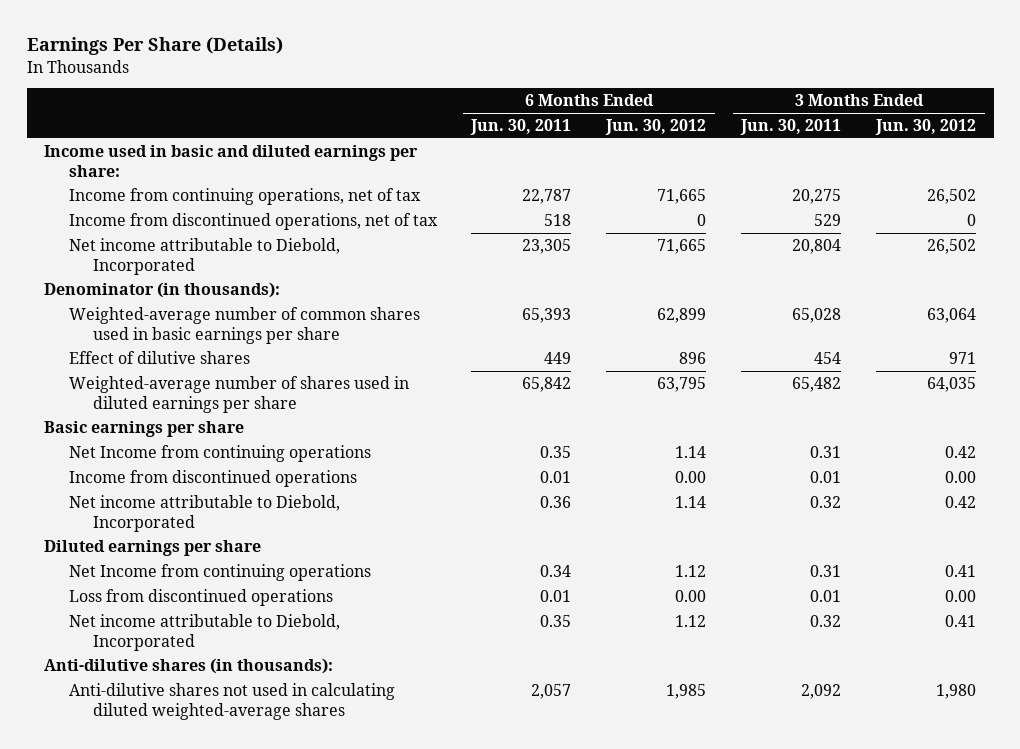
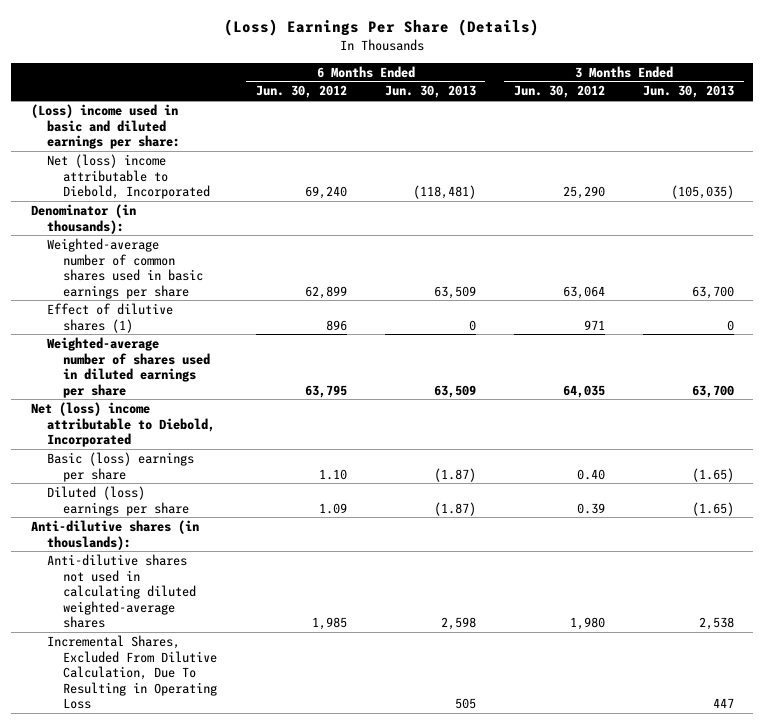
- Earnings Per Share (Details)
+ (Loss) Earnings Per Share (Details)
- | 6 Months Ended Jun. 30, 2011 | 6 Months Ended Jun. 30, 2012 | 3 Months Ended Jun. 30, 2011 | 3 Months Ended Jun. 30, 2012
+ | 6 Months Ended Jun. 30, 2012 | 6 Months Ended Jun. 30, 2013 | 3 Months Ended Jun. 30, 2012 | 3 Months Ended Jun. 30, 2013
- Income used in basic and diluted earnings per share:
- Income from continuing operations, net of tax | 22,787 | 71,665 | 20,275 | 26,502
- Income from discontinued operations, net of tax | 518 | 0 | 529 | 0
- Net income attributable to Diebold, Incorporated | 23,305 | 71,665 | 20,804 | 26,502
+ (Loss) income used in basic and diluted earnings per share:
+ Net (loss) income attributable to Diebold, Incorporated | 69,240 | (118,481) | 25,290 | (105,035)
- Effect of dilutive shares | 449 | 896 | 454 | 971
+ Effect of dilutive shares (1) | 896 | 0 | 971 | 0
- Basic earnings per share
- Net Income from continuing operations | 0.35 | 1.14 | 0.31 | 0.42
- Income from discontinued operations | 0.01 | 0.00 | 0.01 | 0.00
- Net income attributable to Diebold, Incorporated | 0.36 | 1.14 | 0.32 | 0.42
- Diluted earnings per share
- Net Income from continuing operations | 0.34 | 1.12 | 0.31 | 0.41
- Loss from discontinued operations | 0.01 | 0.00 | 0.01 | 0.00
- Net income attributable to Diebold, Incorporated | 0.35 | 1.12 | 0.32 | 0.41
- Anti-dilutive shares (in thousands):
+ Net (loss) income attributable to Diebold, Incorporated
+ Basic (loss) earnings per share | 1.10 | (1.87) | 0.40 | (1.65)
+ Diluted (loss) earnings per share | 1.09 | (1.87) | 0.39 | (1.65)
+ Anti-dilutive shares (in thouslands):
+ Incremental Shares, Excluded From Dilutive Calculation, Due To Resulting in Operating Loss | | 505 | | 447

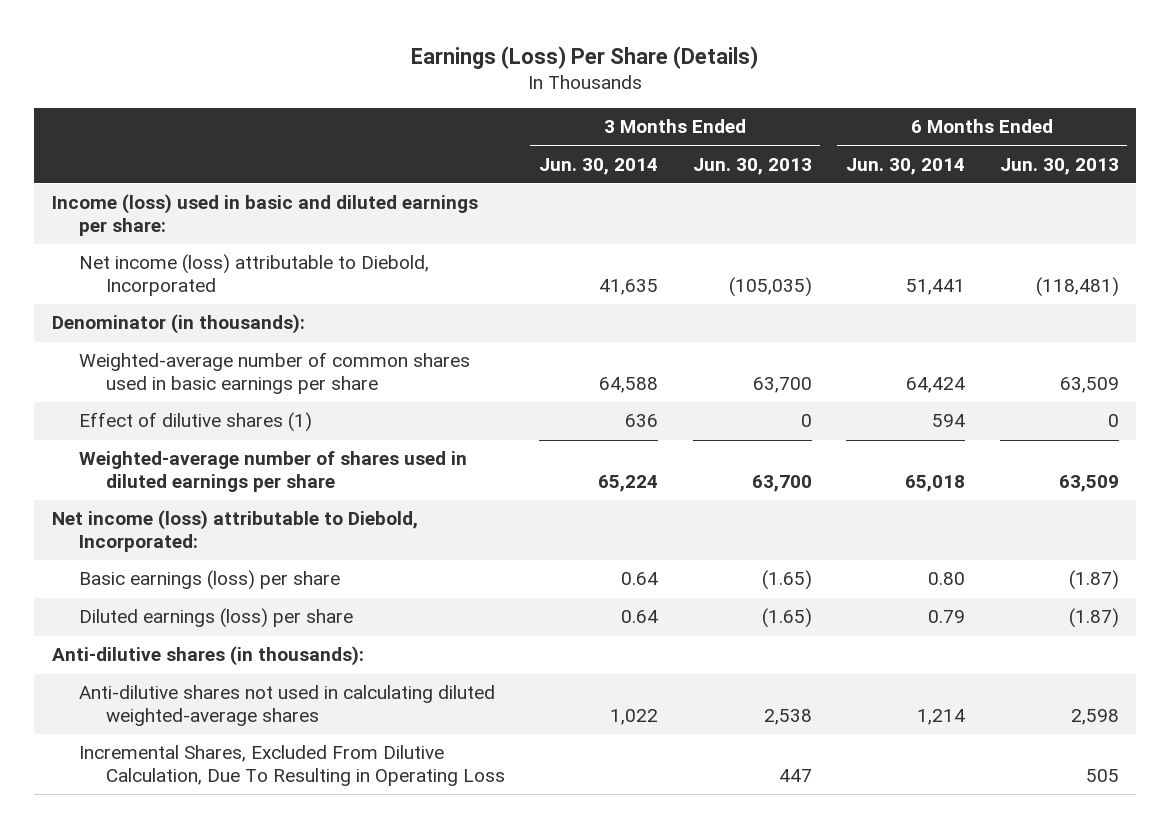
- (Loss) Earnings Per Share (Details)
+ Earnings (Loss) Per Share (Details)
- | 6 Months Ended Jun. 30, 2012 | 6 Months Ended Jun. 30, 2013 | 3 Months Ended Jun. 30, 2012 | 3 Months Ended Jun. 30, 2013
+ | 3 Months Ended Jun. 30, 2014 | 3 Months Ended Jun. 30, 2013 | 6 Months Ended Jun. 30, 2014 | 6 Months Ended Jun. 30, 2013
- (Loss) income used in basic and diluted earnings per share:
- Net (loss) income attributable to Diebold, Incorporated | 69,240 | (118,481) | 25,290 | (105,035)
+ Income (loss) used in basic and diluted earnings per share:
+ Net income (loss) attributable to Diebold, Incorporated | 41,635 | (105,035) | 51,441 | (118,481)
- Net (loss) income attributable to Diebold, Incorporated
- Basic (loss) earnings per share | 1.10 | (1.87) | 0.40 | (1.65)
- Diluted (loss) earnings per share | 1.09 | (1.87) | 0.39 | (1.65)
- Anti-dilutive shares (in thouslands):
+ Net income (loss) attributable to Diebold, Incorporated:
+ Basic earnings (loss) per share | 0.64 | (1.65) | 0.80 | (1.87)
+ Diluted earnings (loss) per share | 0.64 | (1.65) | 0.79 | (1.87)
+ Anti-dilutive shares (in thousands):

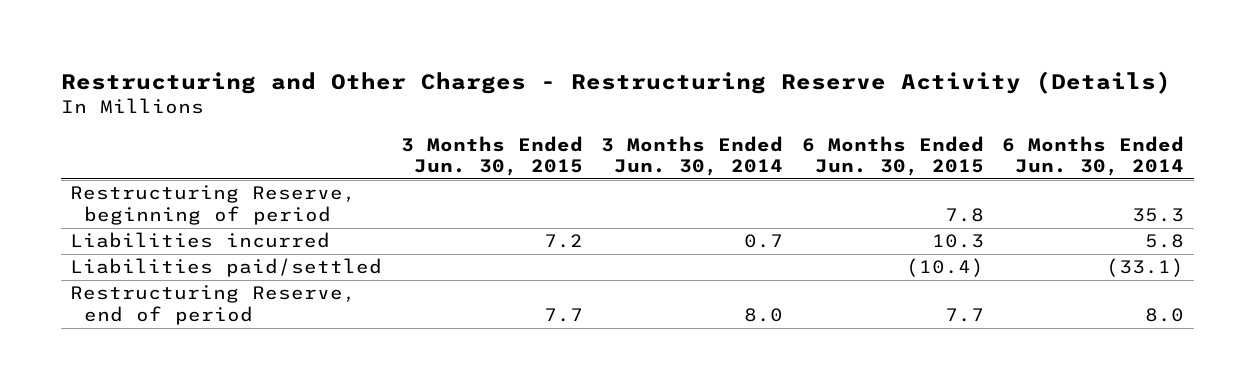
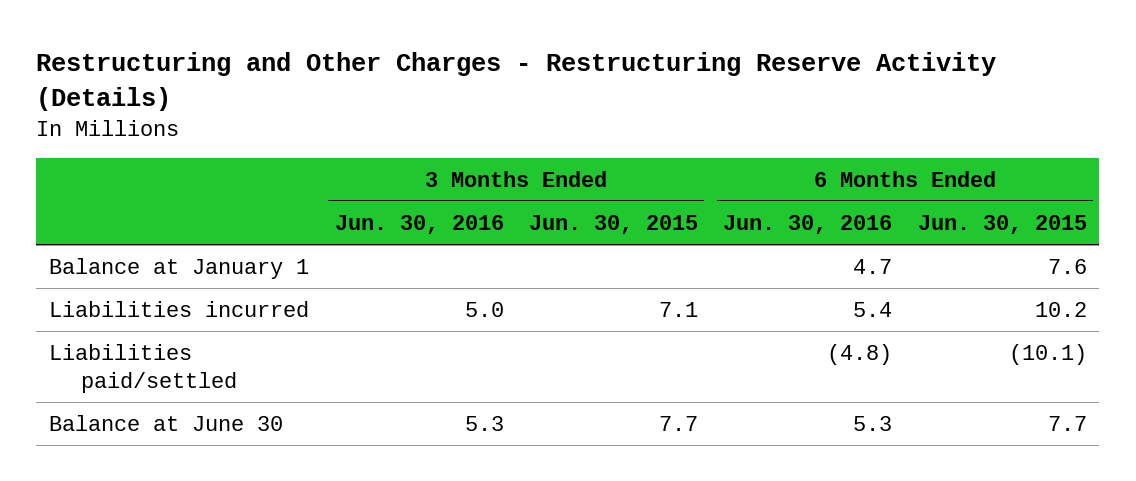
- | 3 Months Ended Jun. 30, 2015 | 3 Months Ended Jun. 30, 2014 | 6 Months Ended Jun. 30, 2015 | 6 Months Ended Jun. 30, 2014
+ | 3 Months Ended Jun. 30, 2016 | 3 Months Ended Jun. 30, 2015 | 6 Months Ended Jun. 30, 2016 | 6 Months Ended Jun. 30, 2015
- Restructuring Reserve, beginning of period | | | 7.8 | 35.3
- Liabilities incurred | 7.2 | 0.7 | 10.3 | 5.8
- Liabilities paid/settled | | | (10.4) | (33.1)
- Restructuring Reserve, end of period | 7.7 | 8.0 | 7.7 | 8.0
+ Balance at January 1 | | | 4.7 | 7.6
+ Liabilities incurred | 5.0 | 7.1 | 5.4 | 10.2
+ Liabilities paid/settled | | | (4.8) | (10.1)
+ Balance at June 30 | 5.3 | 7.7 | 5.3 | 7.7

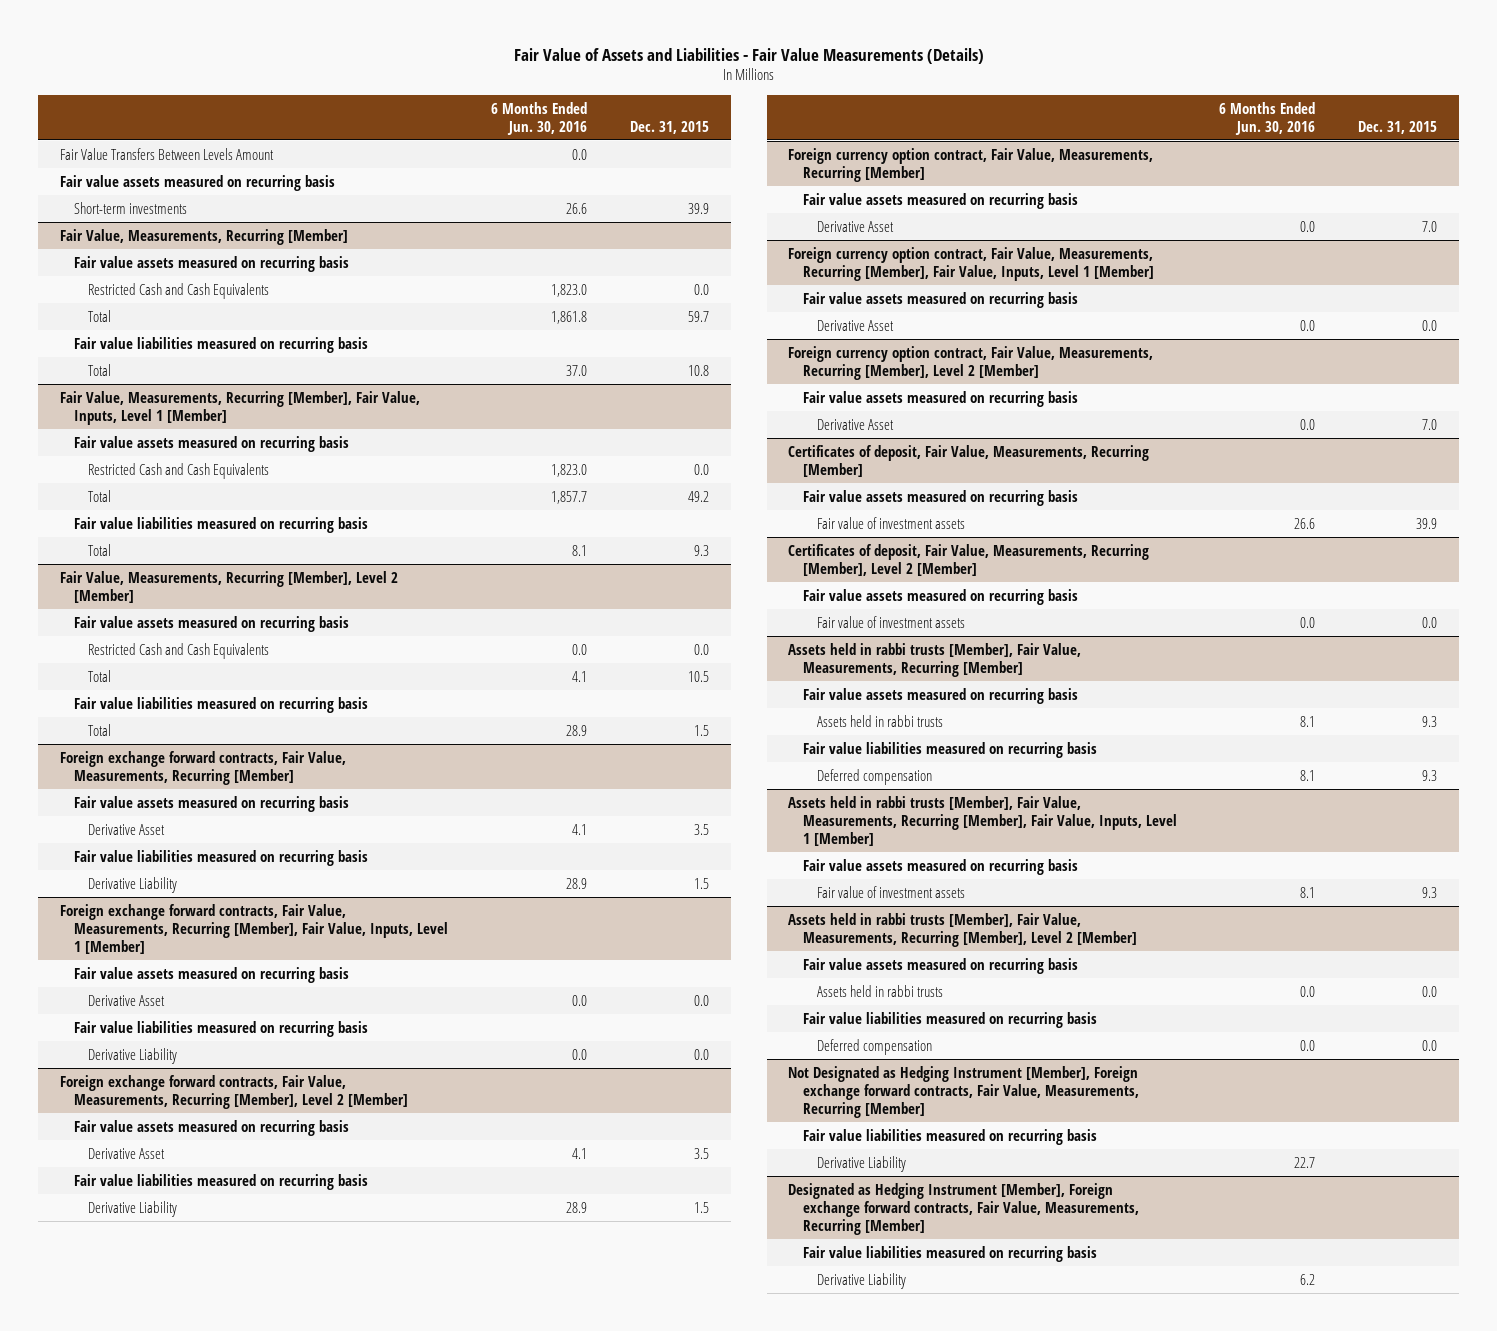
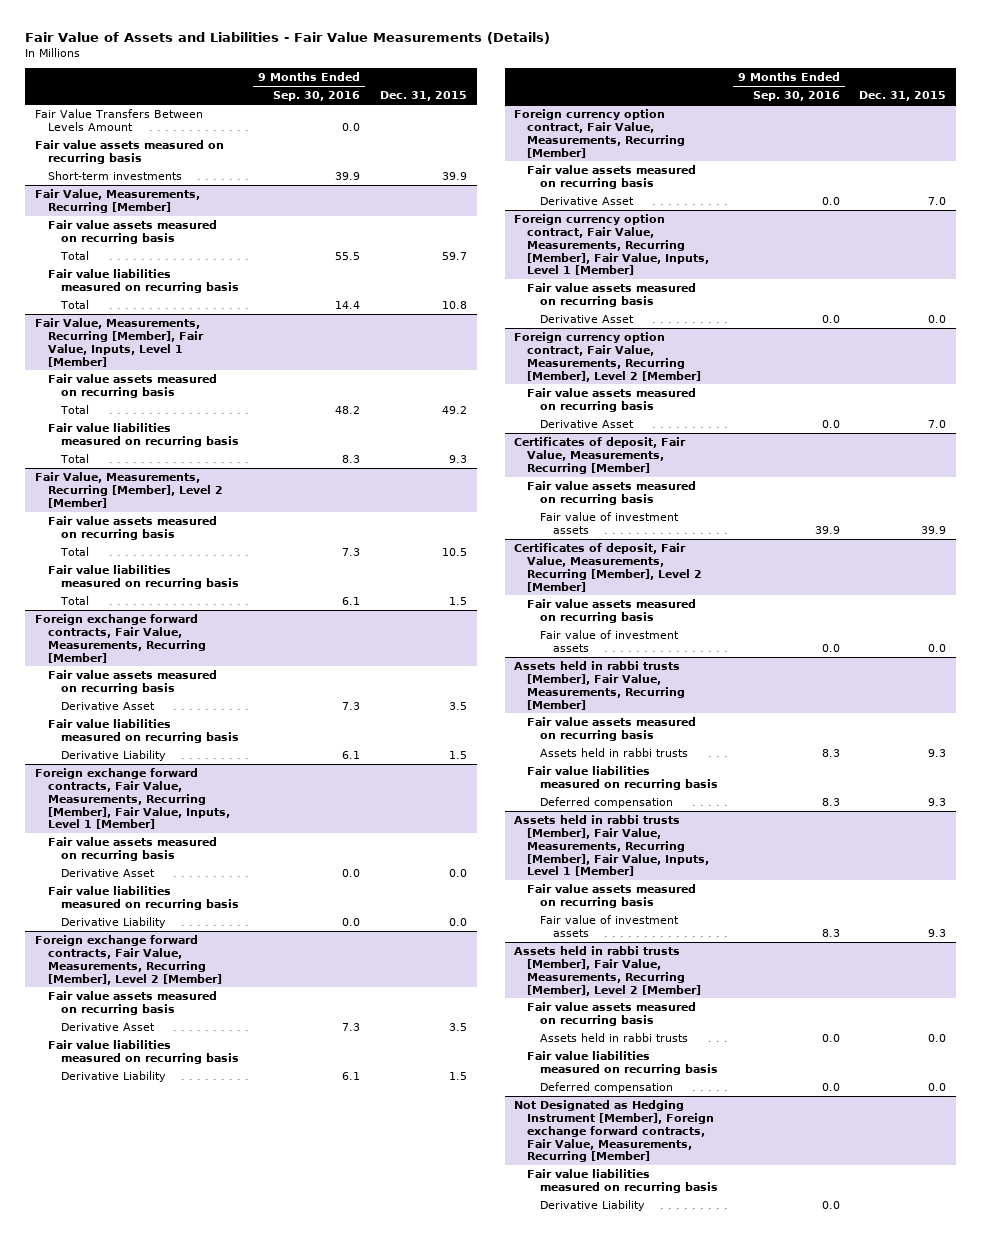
- | 6 Months Ended Jun. 30, 2016 | Dec. 31, 2015
+ | 9 Months Ended Sep. 30, 2016 | Dec. 31, 2015
@ Fair Value, Measurements, Recurring [Member]
- Restricted Cash and Cash Equivalents | 1,823.0 | 0.0
@ Fair Value, Measurements, Recurring [Member], Fair Value, Inputs, Level 1 [Member]
- Restricted Cash and Cash Equivalents | 1,823.0 | 0.0
@ Fair Value, Measurements, Recurring [Member], Level 2 [Member]
- Restricted Cash and Cash Equivalents | 0.0 | 0.0
- Designated as Hedging Instrument [Member], Foreign exchange forward contracts, Fair Value, Measurements, Recurring [Member]
- Fair value liabilities measured on recurring basis
- Derivative Liability | 6.2 |

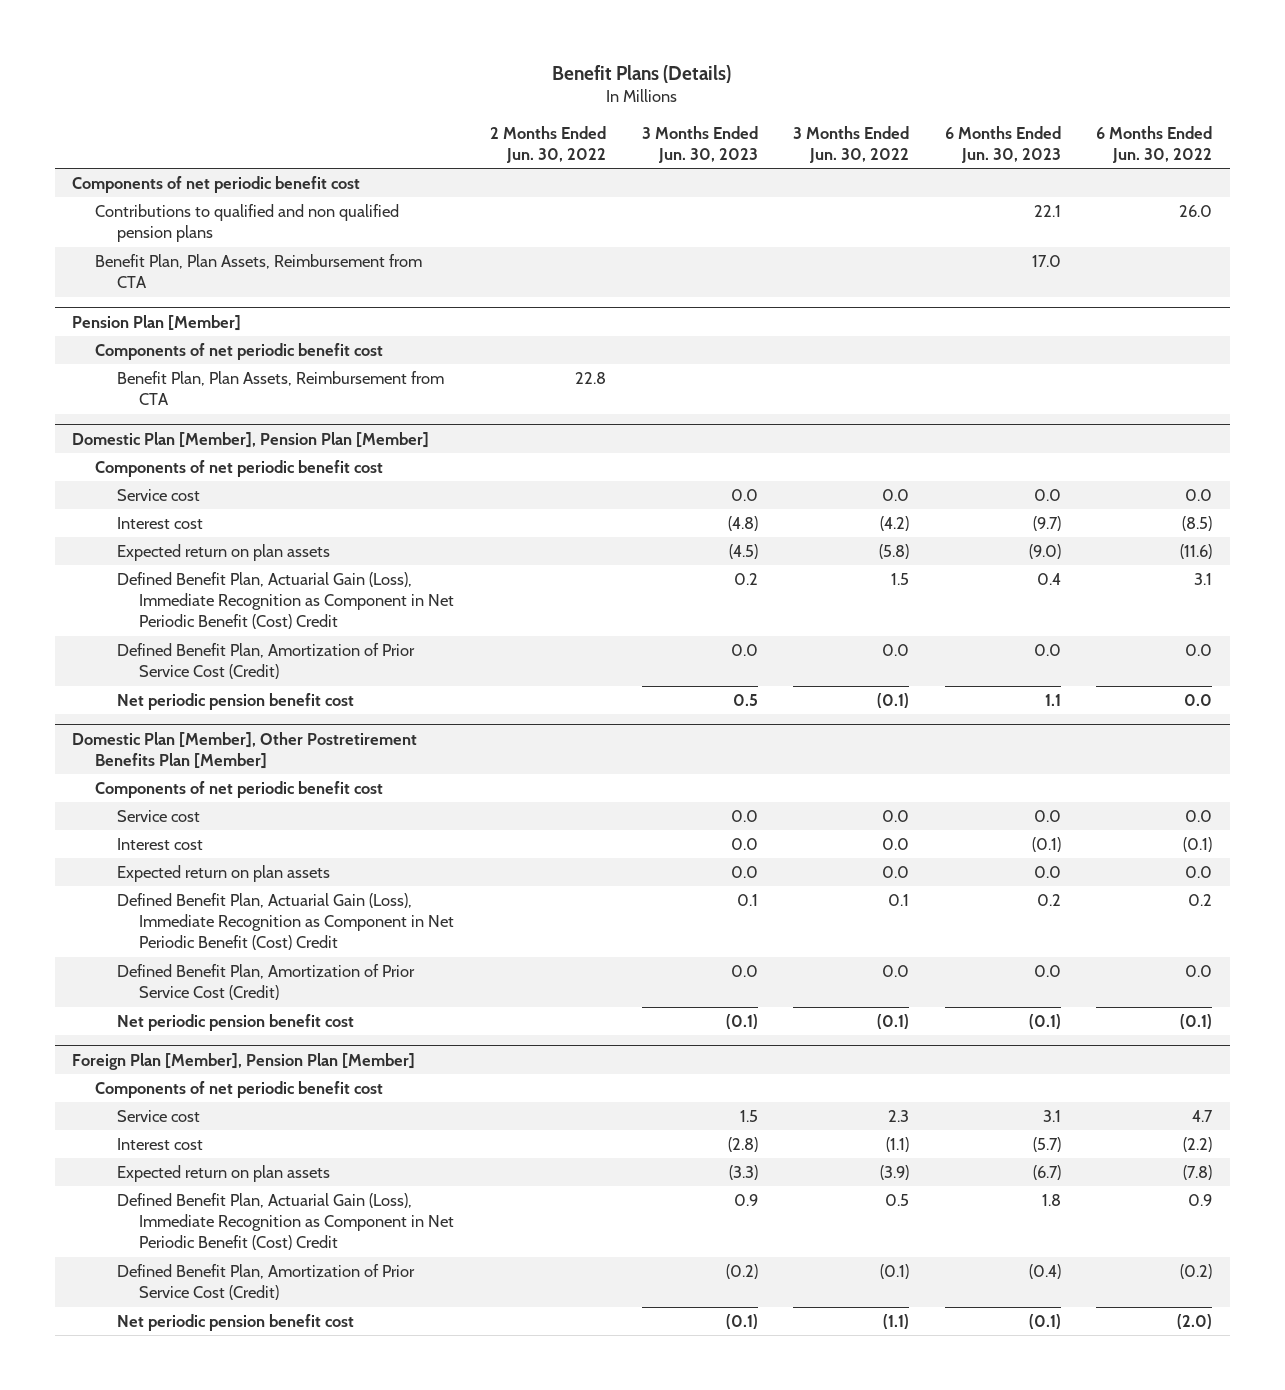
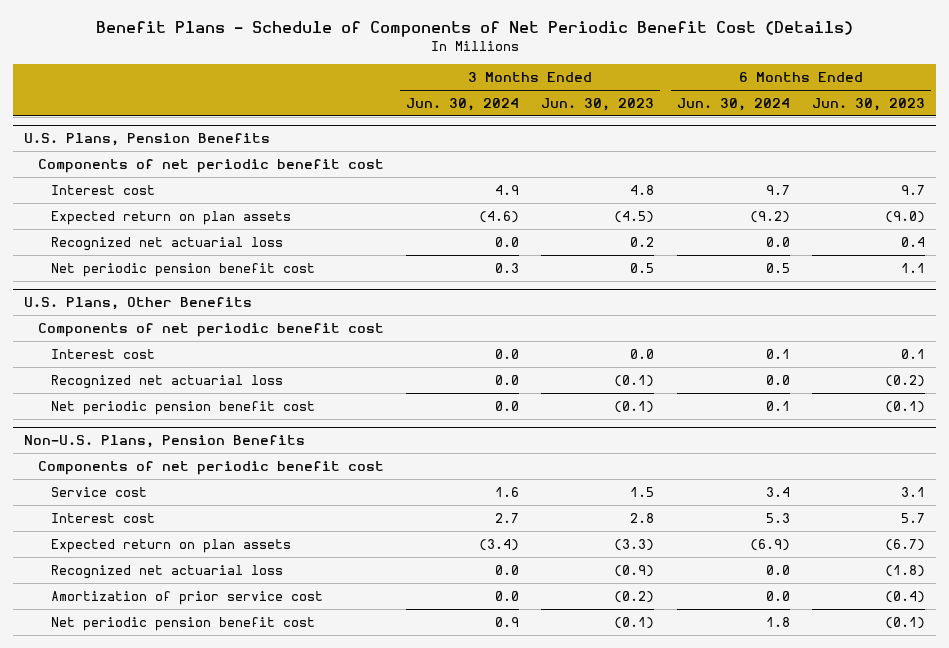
- Benefit Plans (Details)
+ Benefit Plans - Schedule of Components of Net Periodic Benefit Cost (Details)
- | 2 Months Ended Jun. 30, 2022 | 3 Months Ended Jun. 30, 2023 | 3 Months Ended Jun. 30, 2022 | 6 Months Ended Jun. 30, 2023 | 6 Months Ended Jun. 30, 2022
+ | 3 Months Ended Jun. 30, 2024 | 3 Months Ended Jun. 30, 2023 | 6 Months Ended Jun. 30, 2024 | 6 Months Ended Jun. 30, 2023
- Components of net periodic benefit cost
- Contributions to qualified and non qualified pension plans | | | | 22.1 | 26.0
- Benefit Plan, Plan Assets, Reimbursement from CTA | | | | 17.0 |
- Pension Plan [Member]
- Components of net periodic benefit cost
- Benefit Plan, Plan Assets, Reimbursement from CTA | 22.8 | | | |
- Domestic Plan [Member], Pension Plan [Member]
+ U.S. Plans, Pension Benefits
- Service cost | | 0.0 | 0.0 | 0.0 | 0.0
- Interest cost | | (4.8) | (4.2) | (9.7) | (8.5)
+ Interest cost | 4.9 | 4.8 | 9.7 | 9.7
- Defined Benefit Plan, Actuarial Gain (Loss), Immediate Recognition as Component in Net Periodic Benefit (Cost) Credit | | 0.2 | 1.5 | 0.4 | 3.1
- Defined Benefit Plan, Amortization of Prior Service Cost (Credit) | | 0.0 | 0.0 | 0.0 | 0.0
+ Recognized net actuarial loss | 0.0 | 0.2 | 0.0 | 0.4
- Domestic Plan [Member], Other Postretirement Benefits Plan [Member]
+ U.S. Plans, Other Benefits
- Service cost | | 0.0 | 0.0 | 0.0 | 0.0
- Interest cost | | 0.0 | 0.0 | (0.1) | (0.1)
- Expected return on plan assets | | 0.0 | 0.0 | 0.0 | 0.0
- Defined Benefit Plan, Actuarial Gain (Loss), Immediate Recognition as Component in Net Periodic Benefit (Cost) Credit | | 0.1 | 0.1 | 0.2 | 0.2
- Defined Benefit Plan, Amortization of Prior Service Cost (Credit) | | 0.0 | 0.0 | 0.0 | 0.0
+ Interest cost | 0.0 | 0.0 | 0.1 | 0.1
+ Recognized net actuarial loss | 0.0 | (0.1) | 0.0 | (0.2)
- Foreign Plan [Member], Pension Plan [Member]
+ Non-U.S. Plans, Pension Benefits
- Interest cost | | (2.8) | (1.1) | (5.7) | (2.2)
+ Interest cost | 2.7 | 2.8 | 5.3 | 5.7
- Defined Benefit Plan, Actuarial Gain (Loss), Immediate Recognition as Component in Net Periodic Benefit (Cost) Credit | | 0.9 | 0.5 | 1.8 | 0.9
- Defined Benefit Plan, Amortization of Prior Service Cost (Credit) | | (0.2) | (0.1) | (0.4) | (0.2)
+ Recognized net actuarial loss | 0.0 | (0.9) | 0.0 | (1.8)
+ Amortization of prior service cost | 0.0 | (0.2) | 0.0 | (0.4)

